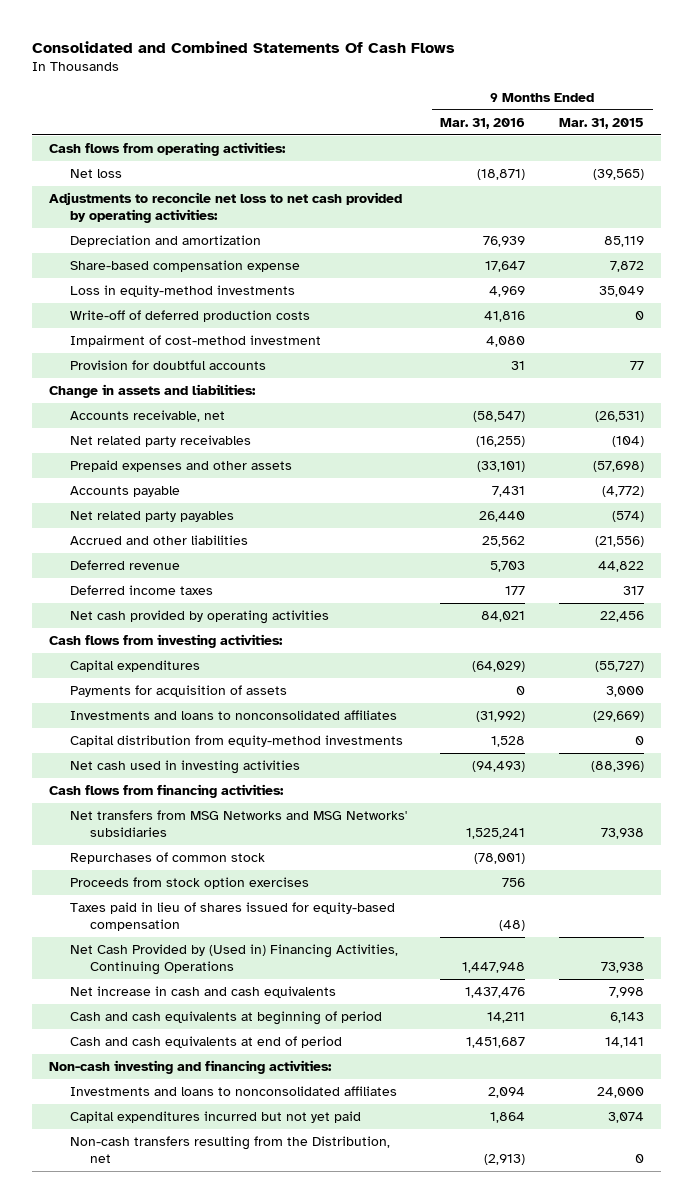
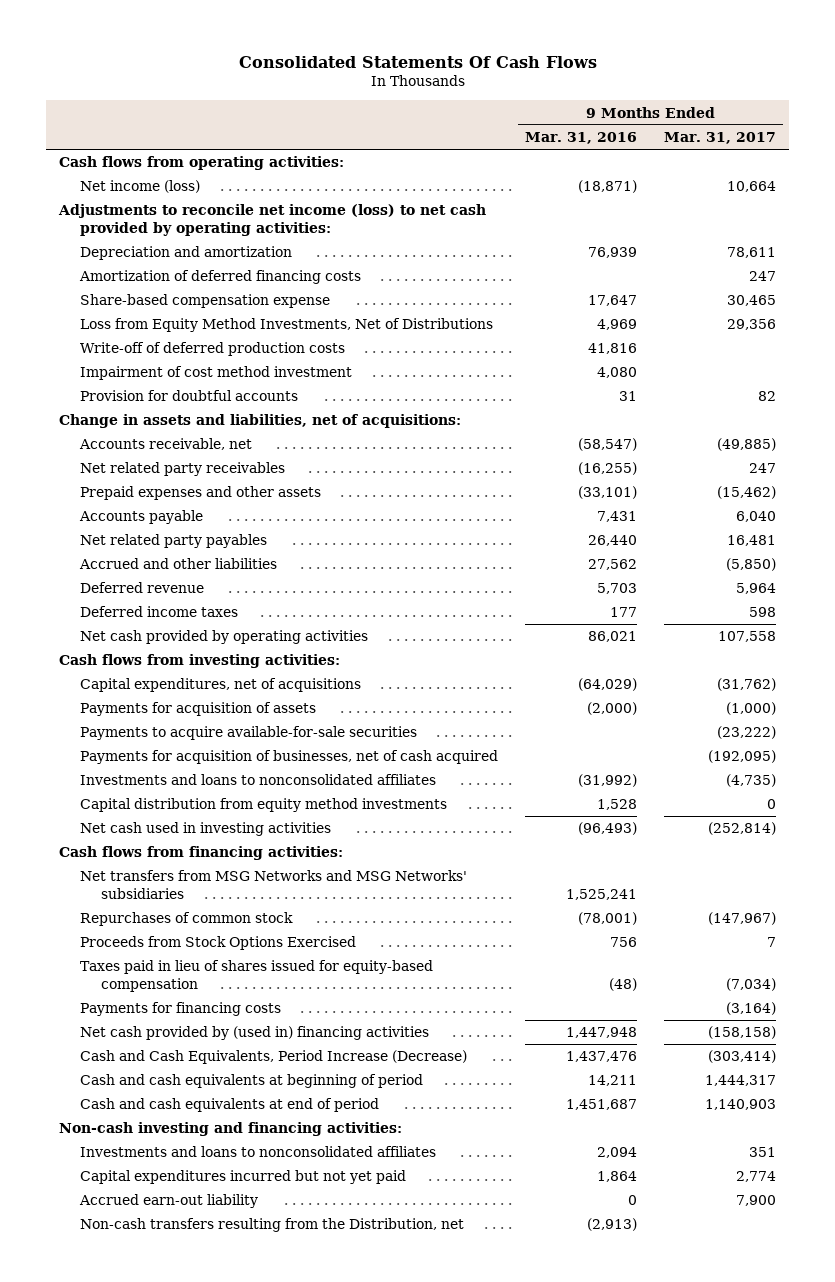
- Consolidated and Combined Statements Of Cash Flows
+ Consolidated Statements Of Cash Flows
- | 9 Months Ended Mar. 31, 2016 | 9 Months Ended Mar. 31, 2015
+ | 9 Months Ended Mar. 31, 2016 | 9 Months Ended Mar. 31, 2017
- Net loss | (18,871) | (39,565)
- Adjustments to reconcile net loss to net cash provided by operating activities:
+ Net income (loss) | (18,871) | 10,664
+ Adjustments to reconcile net income (loss) to net cash provided by operating activities:
+ Amortization of deferred financing costs | | 247
- Loss in equity-method investments | 4,969 | 35,049
+ Loss from Equity Method Investments, Net of Distributions | 4,969 | 29,356
- Impairment of cost-method investment | 4,080 |
+ Impairment of cost method investment | 4,080 |
- Change in assets and liabilities:
+ Change in assets and liabilities, net of acquisitions:
- Accrued and other liabilities | 25,562 | (21,556)
+ Accrued and other liabilities | 27,562 | (5,850)
- Net cash provided by operating activities | 84,021 | 22,456
+ Net cash provided by operating activities | 86,021 | 107,558
- Capital expenditures | (64,029) | (55,727)
- Payments for acquisition of assets | 0 | 3,000
+ Capital expenditures, net of acquisitions | (64,029) | (31,762)
+ Payments for acquisition of assets | (2,000) | (1,000)
+ Payments to acquire available-for-sale securities | | (23,222)
+ Payments for acquisition of businesses, net of cash acquired | | (192,095)
- Capital distribution from equity-method investments | 1,528 | 0
- Net cash used in investing activities | (94,493) | (88,396)
+ Capital distribution from equity method investments | 1,528 | 0
+ Net cash used in investing activities | (96,493) | (252,814)
- Proceeds from stock option exercises | 756 |
+ Proceeds from Stock Options Exercised | 756 | 7
- Net Cash Provided by (Used in) Financing Activities, Continuing Operations | 1,447,948 | 73,938
- Net increase in cash and cash equivalents | 1,437,476 | 7,998
+ Payments for financing costs | | (3,164)
+ Net cash provided by (used in) financing activities | 1,447,948 | (158,158)
+ Cash and Cash Equivalents, Period Increase (Decrease) | 1,437,476 | (303,414)
+ Accrued earn-out liability | 0 | 7,900

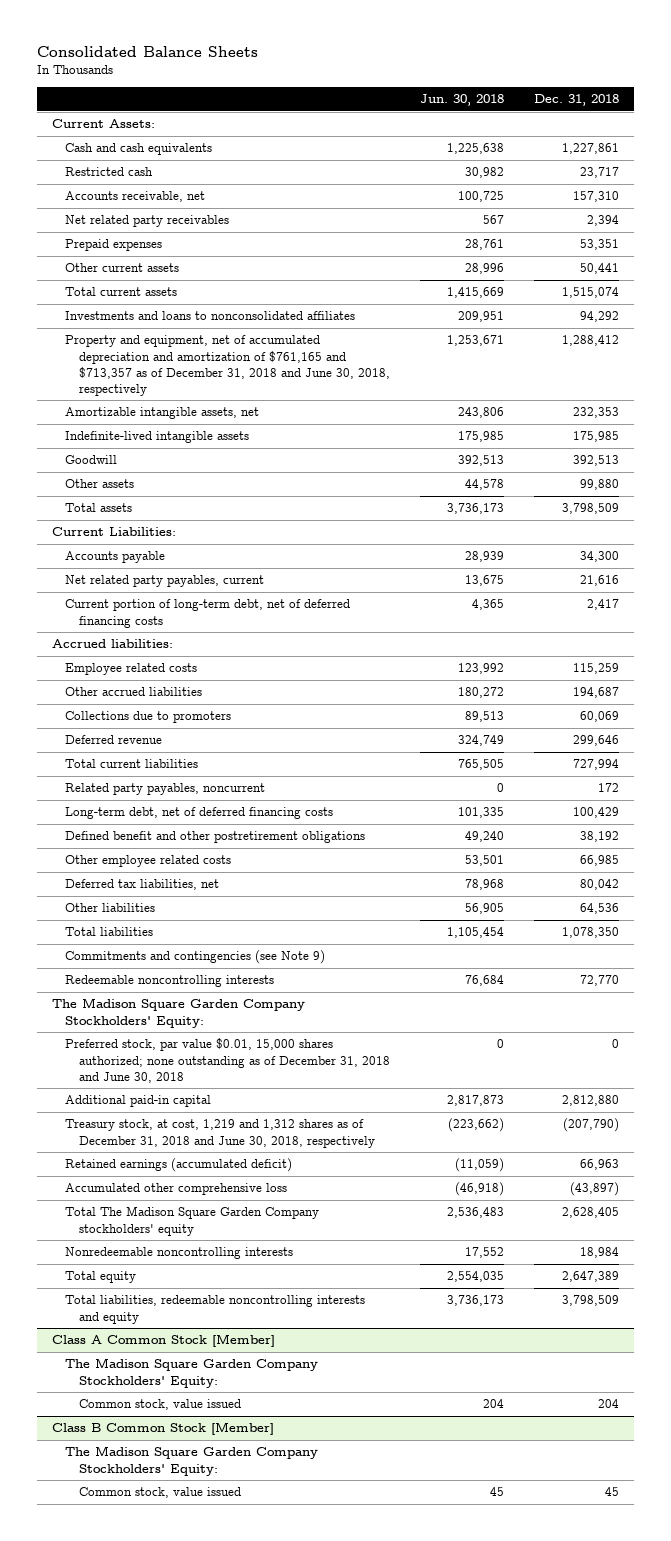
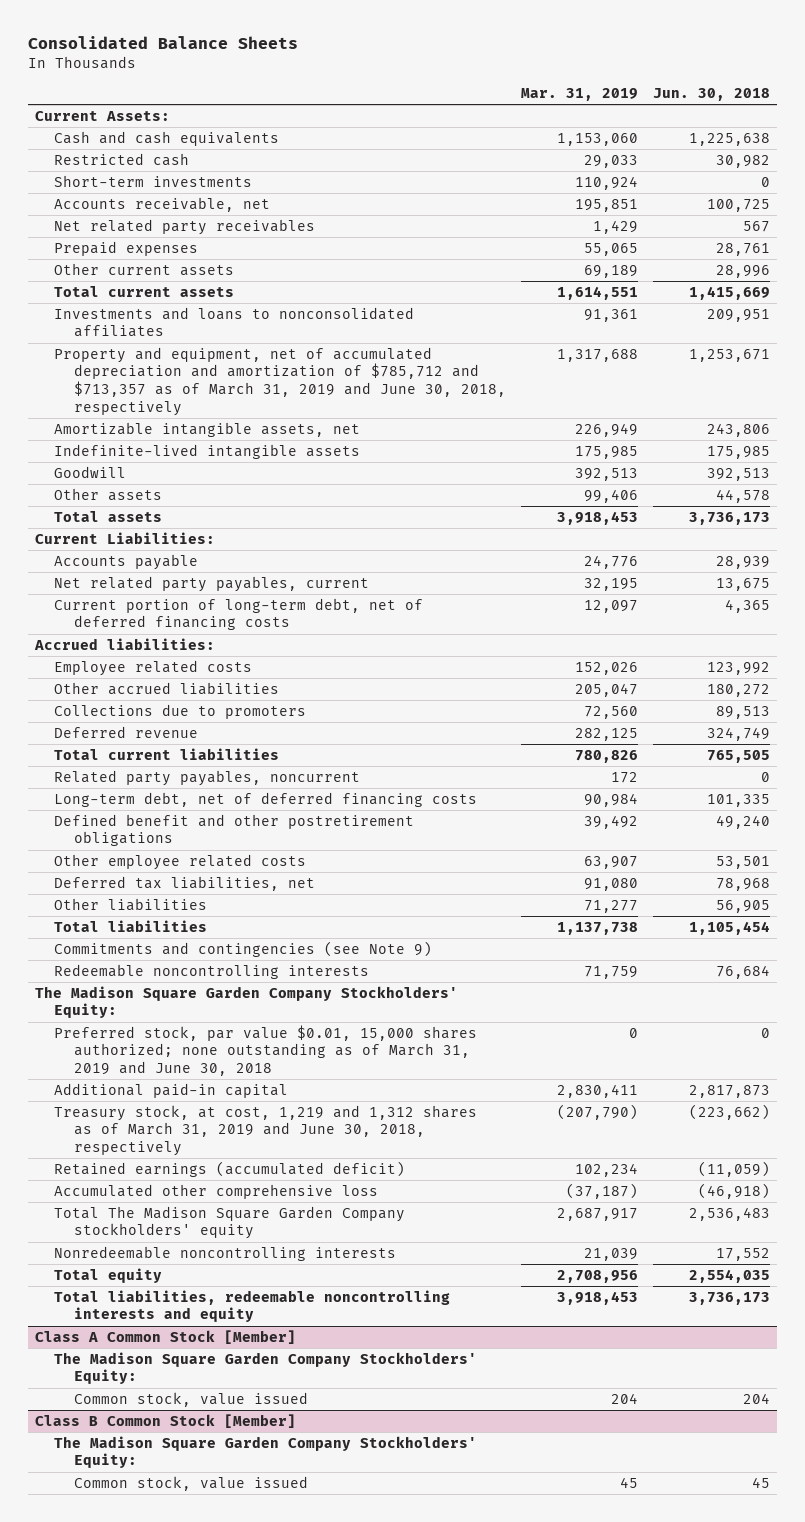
- | Jun. 30, 2018 | Dec. 31, 2018
+ | Mar. 31, 2019 | Jun. 30, 2018
+ Short-term investments | 110,924 | 0
- Property and equipment, net of accumulated depreciation and amortization of $761,165 and $713,357 as of December 31, 2018 and June 30, 2018, respectively | 1,253,671 | 1,288,412
+ Property and equipment, net of accumulated depreciation and amortization of $785,712 and $713,357 as of March 31, 2019 and June 30, 2018, respectively | 1,317,688 | 1,253,671
- Preferred stock, par value $0.01, 15,000 shares authorized; none outstanding as of December 31, 2018 and June 30, 2018 | 0 | 0
+ Preferred stock, par value $0.01, 15,000 shares authorized; none outstanding as of March 31, 2019 and June 30, 2018 | 0 | 0
- Treasury stock, at cost, 1,219 and 1,312 shares as of December 31, 2018 and June 30, 2018, respectively | (223,662) | (207,790)
+ Treasury stock, at cost, 1,219 and 1,312 shares as of March 31, 2019 and June 30, 2018, respectively | (207,790) | (223,662)

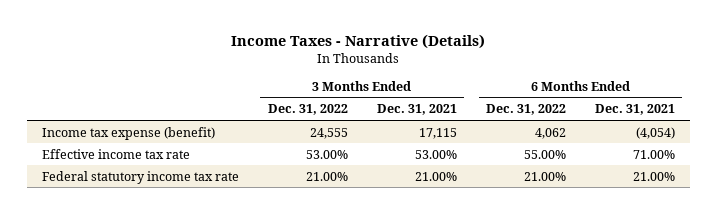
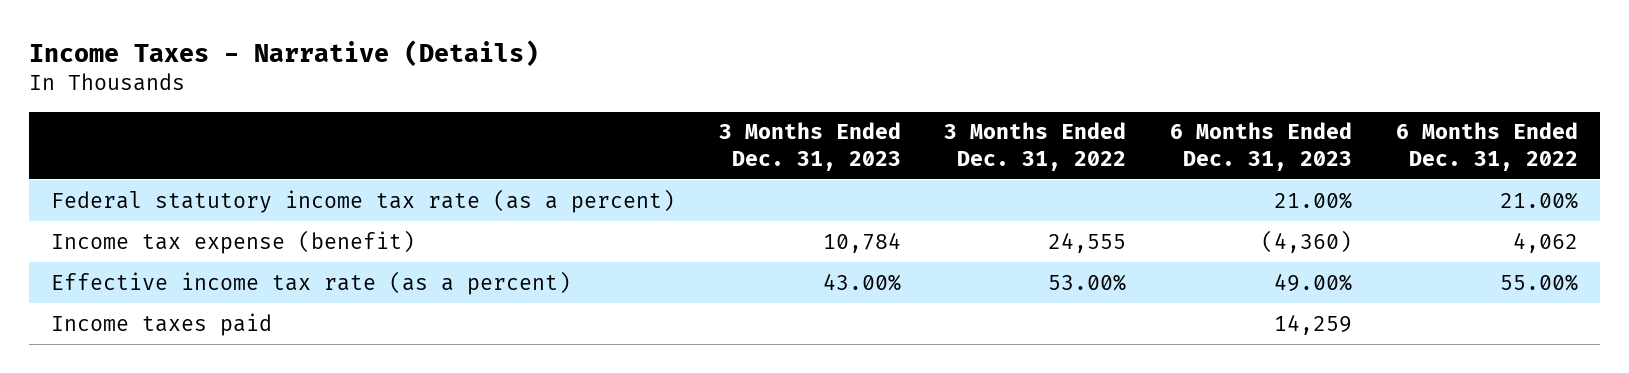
- | 3 Months Ended Dec. 31, 2022 | 3 Months Ended Dec. 31, 2021 | 6 Months Ended Dec. 31, 2022 | 6 Months Ended Dec. 31, 2021
+ | 3 Months Ended Dec. 31, 2023 | 3 Months Ended Dec. 31, 2022 | 6 Months Ended Dec. 31, 2023 | 6 Months Ended Dec. 31, 2022
+ Federal statutory income tax rate (as a percent) | | | 21.00% | 21.00%
- Effective income tax rate | 53.00% | 53.00% | 55.00% | 71.00%
- Federal statutory income tax rate | 21.00% | 21.00% | 21.00% | 21.00%
+ Effective income tax rate (as a percent) | 43.00% | 53.00% | 49.00% | 55.00%
+ Income taxes paid | | | 14,259 |

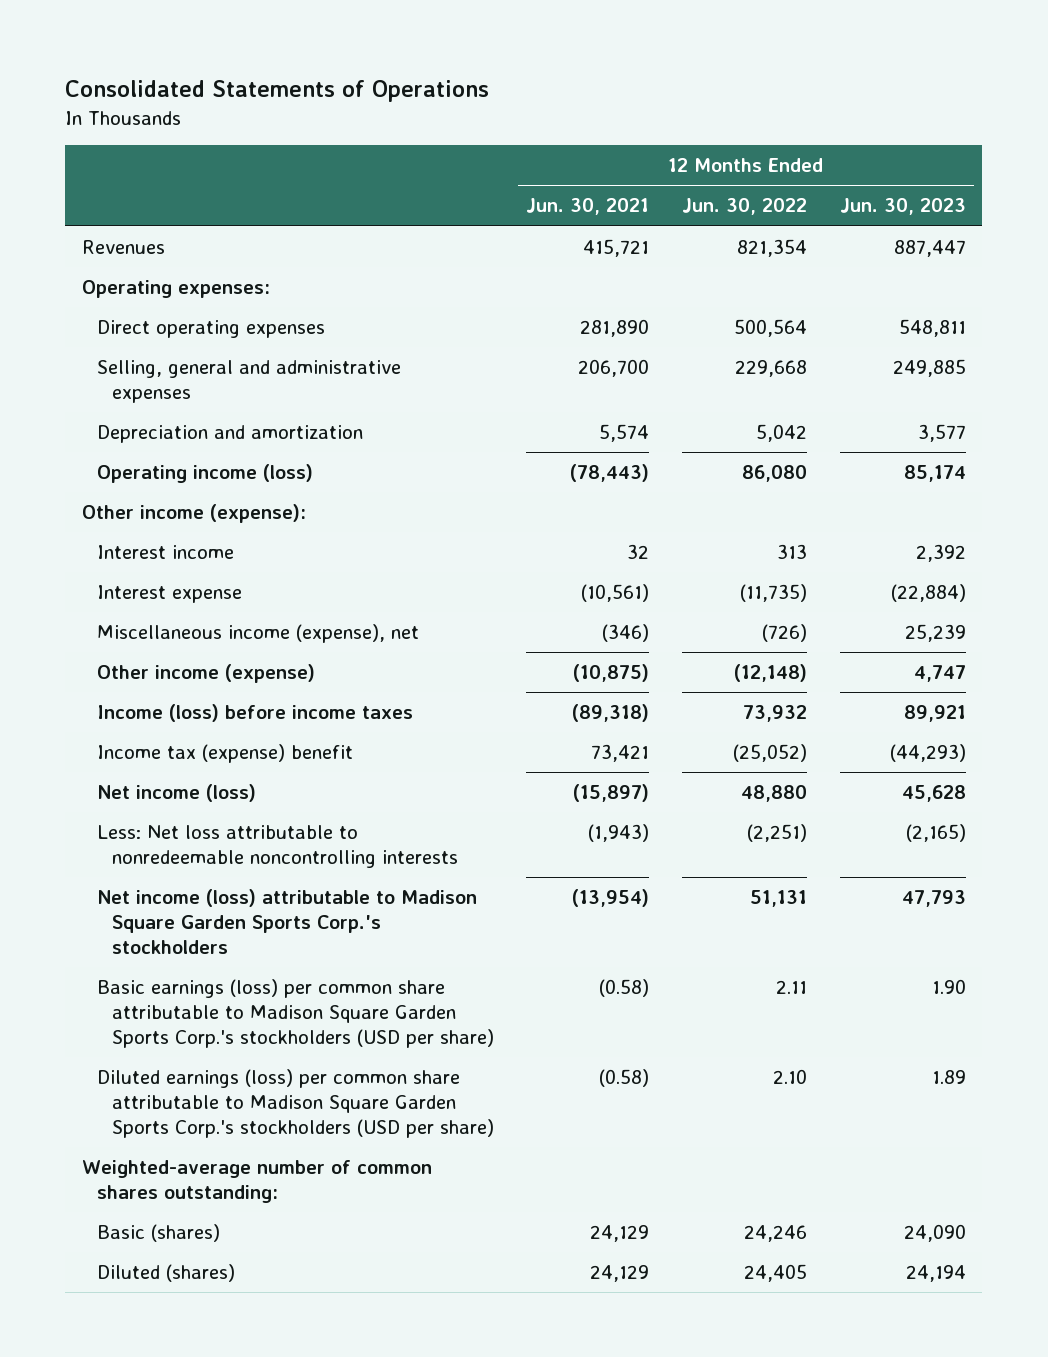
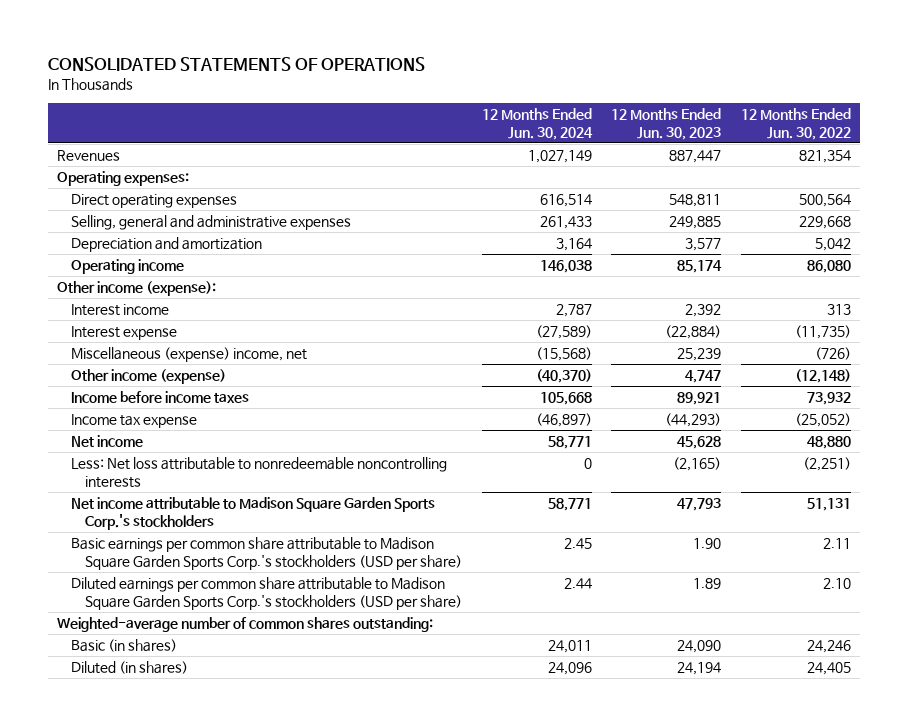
- Consolidated Statements of Operations
+ CONSOLIDATED STATEMENTS OF OPERATIONS
- | 12 Months Ended Jun. 30, 2021 | 12 Months Ended Jun. 30, 2022 | 12 Months Ended Jun. 30, 2023
+ | 12 Months Ended Jun. 30, 2024 | 12 Months Ended Jun. 30, 2023 | 12 Months Ended Jun. 30, 2022
- Operating income (loss) | (78,443) | 86,080 | 85,174
+ Operating income | 146,038 | 85,174 | 86,080
- Miscellaneous income (expense), net | (346) | (726) | 25,239
+ Miscellaneous (expense) income, net | (15,568) | 25,239 | (726)
- Income (loss) before income taxes | (89,318) | 73,932 | 89,921
- Income tax (expense) benefit | 73,421 | (25,052) | (44,293)
- Net income (loss) | (15,897) | 48,880 | 45,628
+ Income before income taxes | 105,668 | 89,921 | 73,932
+ Income tax expense | (46,897) | (44,293) | (25,052)
+ Net income | 58,771 | 45,628 | 48,880
- Net income (loss) attributable to Madison Square Garden Sports Corp.'s stockholders | (13,954) | 51,131 | 47,793
- Basic earnings (loss) per common share attributable to Madison Square Garden Sports Corp.'s stockholders (USD per share) | (0.58) | 2.11 | 1.90
- Diluted earnings (loss) per common share attributable to Madison Square Garden Sports Corp.'s stockholders (USD per share) | (0.58) | 2.10 | 1.89
+ Net income attributable to Madison Square Garden Sports Corp.'s stockholders | 58,771 | 47,793 | 51,131
+ Basic earnings per common share attributable to Madison Square Garden Sports Corp.'s stockholders (USD per share) | 2.45 | 1.90 | 2.11
+ Diluted earnings per common share attributable to Madison Square Garden Sports Corp.'s stockholders (USD per share) | 2.44 | 1.89 | 2.10
- Basic (shares) | 24,129 | 24,246 | 24,090
- Diluted (shares) | 24,129 | 24,405 | 24,194
+ Basic (in shares) | 24,011 | 24,090 | 24,246
+ Diluted (in shares) | 24,096 | 24,194 | 24,405

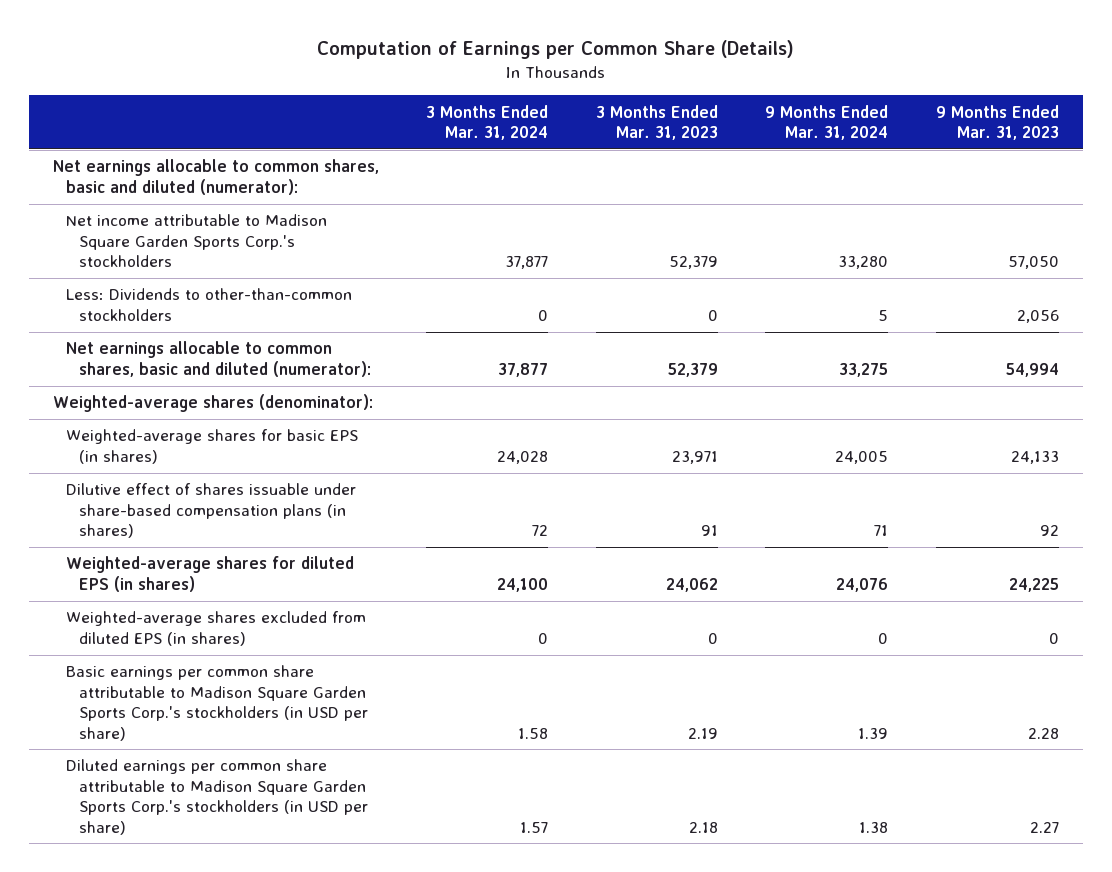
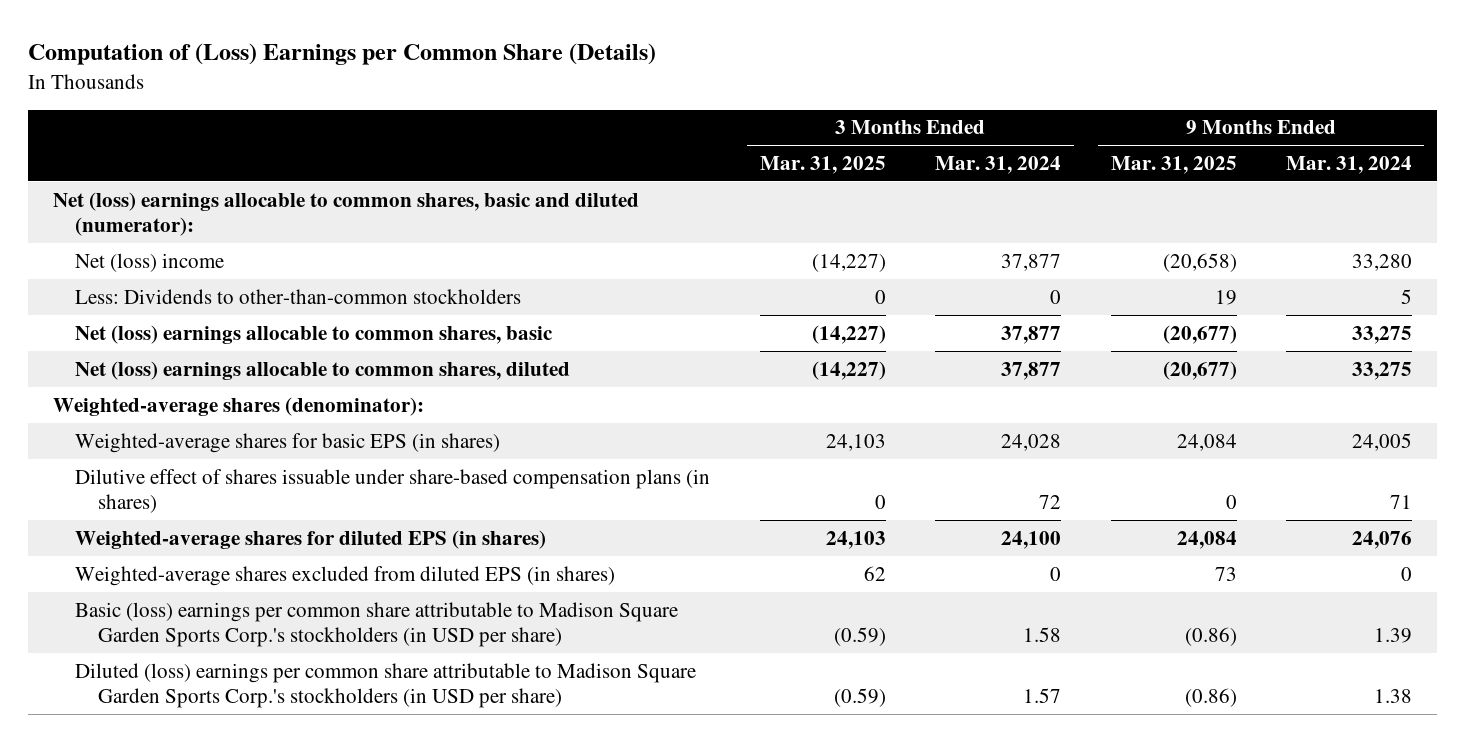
- Computation of Earnings per Common Share (Details)
+ Computation of (Loss) Earnings per Common Share (Details)
- | 3 Months Ended Mar. 31, 2024 | 3 Months Ended Mar. 31, 2023 | 9 Months Ended Mar. 31, 2024 | 9 Months Ended Mar. 31, 2023
+ | 3 Months Ended Mar. 31, 2025 | 3 Months Ended Mar. 31, 2024 | 9 Months Ended Mar. 31, 2025 | 9 Months Ended Mar. 31, 2024
- Net earnings allocable to common shares, basic and diluted (numerator):
- Net income attributable to Madison Square Garden Sports Corp.'s stockholders | 37,877 | 52,379 | 33,280 | 57,050
+ Net (loss) earnings allocable to common shares, basic and diluted (numerator):
+ Net (loss) income | (14,227) | 37,877 | (20,658) | 33,280
- Net earnings allocable to common shares, basic and diluted (numerator): | 37,877 | 52,379 | 33,275 | 54,994
+ Net (loss) earnings allocable to common shares, basic | (14,227) | 37,877 | (20,677) | 33,275
+ Net (loss) earnings allocable to common shares, diluted | (14,227) | 37,877 | (20,677) | 33,275
- Basic earnings per common share attributable to Madison Square Garden Sports Corp.'s stockholders (in USD per share) | 1.58 | 2.19 | 1.39 | 2.28
- Diluted earnings per common share attributable to Madison Square Garden Sports Corp.'s stockholders (in USD per share) | 1.57 | 2.18 | 1.38 | 2.27
+ Basic (loss) earnings per common share attributable to Madison Square Garden Sports Corp.'s stockholders (in USD per share) | (0.59) | 1.58 | (0.86) | 1.39
+ Diluted (loss) earnings per common share attributable to Madison Square Garden Sports Corp.'s stockholders (in USD per share) | (0.59) | 1.57 | (0.86) | 1.38

